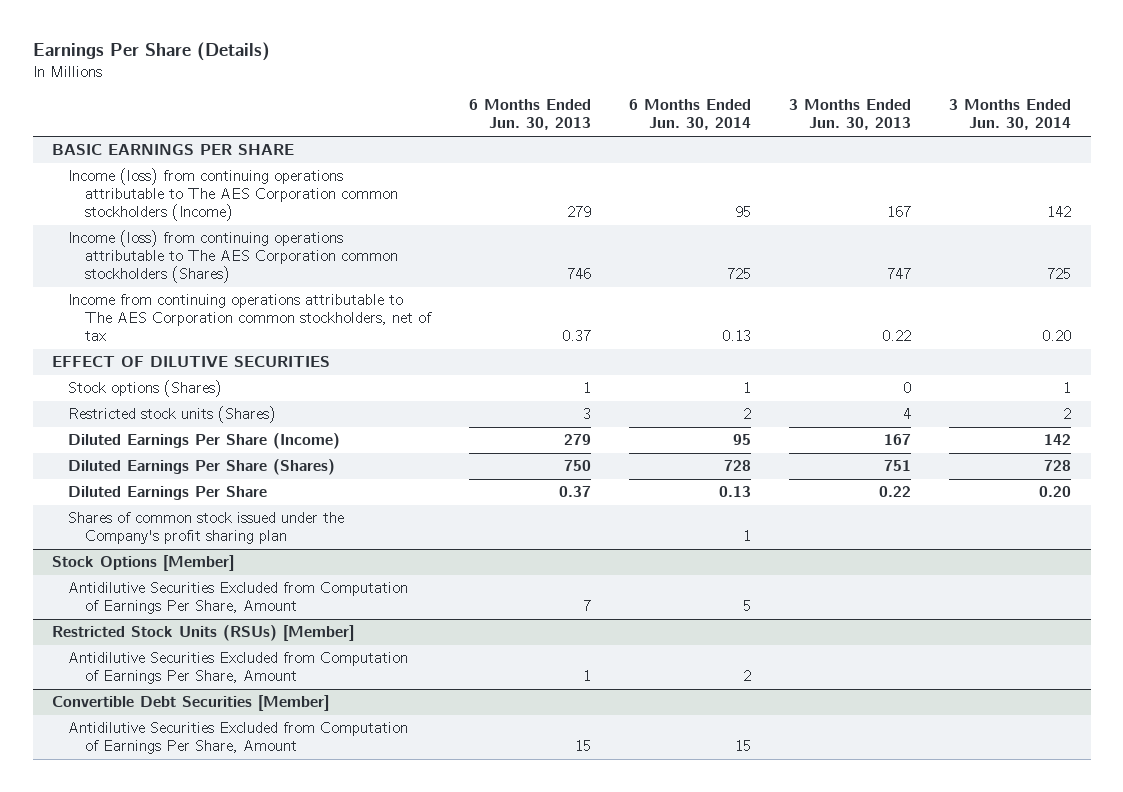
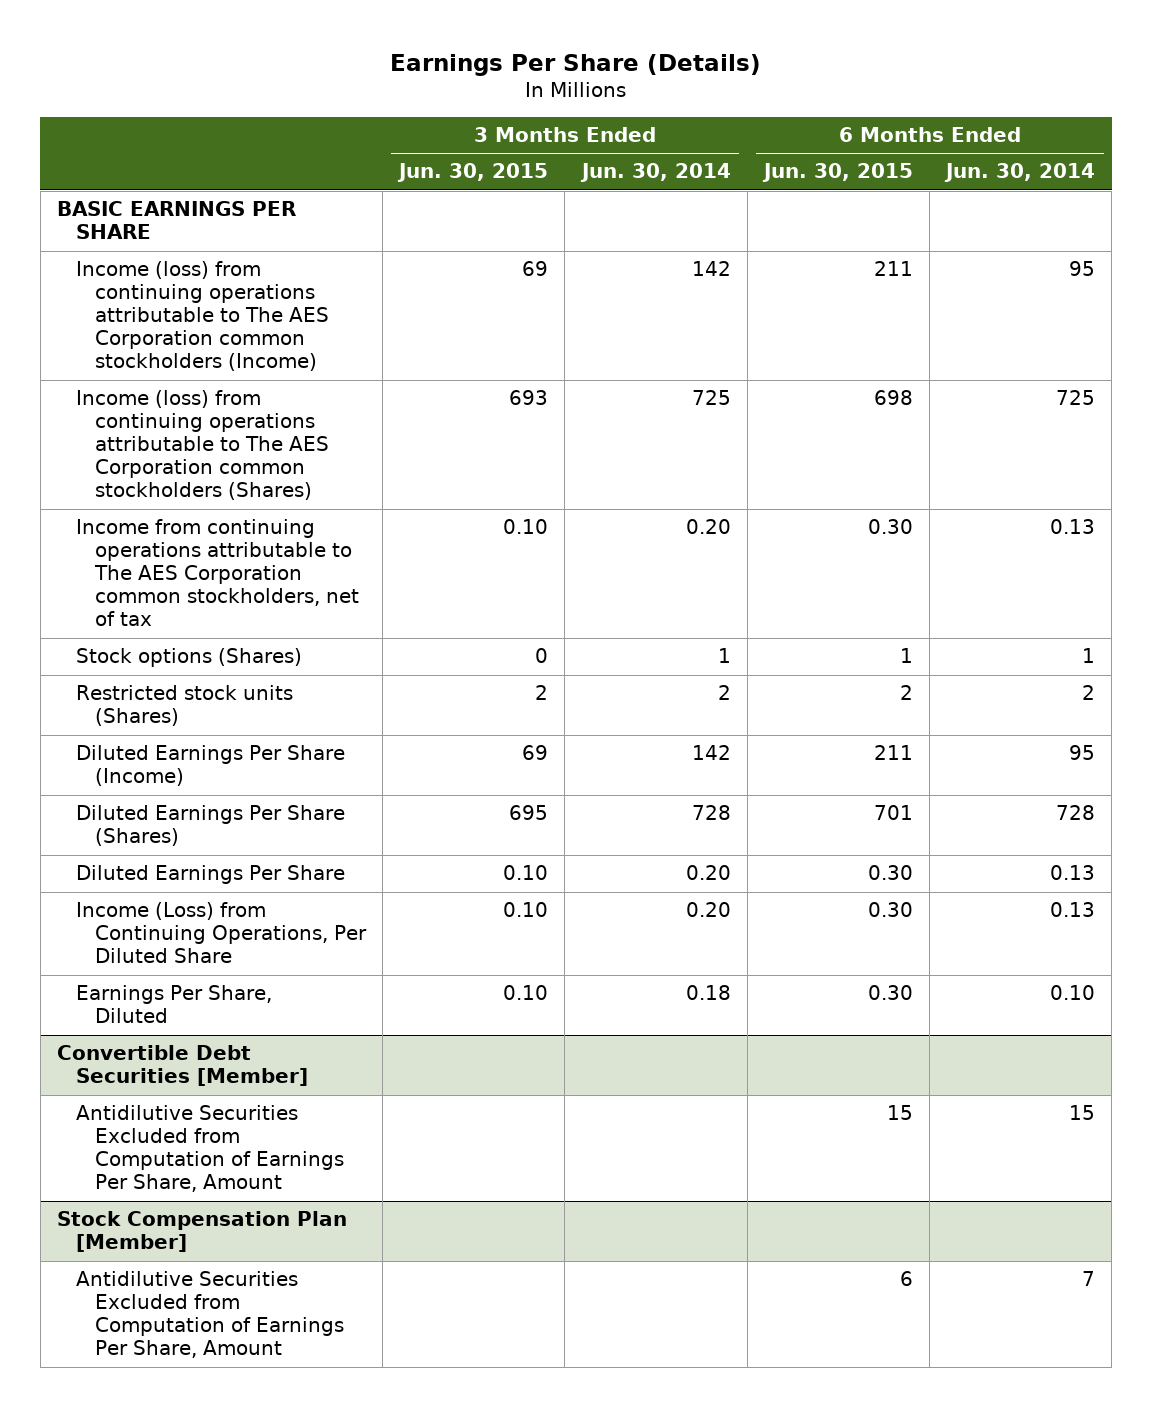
- | 6 Months Ended Jun. 30, 2013 | 6 Months Ended Jun. 30, 2014 | 3 Months Ended Jun. 30, 2013 | 3 Months Ended Jun. 30, 2014
+ | 3 Months Ended Jun. 30, 2015 | 3 Months Ended Jun. 30, 2014 | 6 Months Ended Jun. 30, 2015 | 6 Months Ended Jun. 30, 2014
- EFFECT OF DILUTIVE SECURITIES
- Shares of common stock issued under the Company's profit sharing plan | | 1 | |
- Stock Options [Member]
- Antidilutive Securities Excluded from Computation of Earnings Per Share, Amount | 7 | 5 | |
- Restricted Stock Units (RSUs) [Member]
- Antidilutive Securities Excluded from Computation of Earnings Per Share, Amount | 1 | 2 | |
+ Income (Loss) from Continuing Operations, Per Diluted Share | 0.10 | 0.20 | 0.30 | 0.13
+ Earnings Per Share, Diluted | 0.10 | 0.18 | 0.30 | 0.10
+ Stock Compensation Plan [Member]
+ Antidilutive Securities Excluded from Computation of Earnings Per Share, Amount | | | 6 | 7

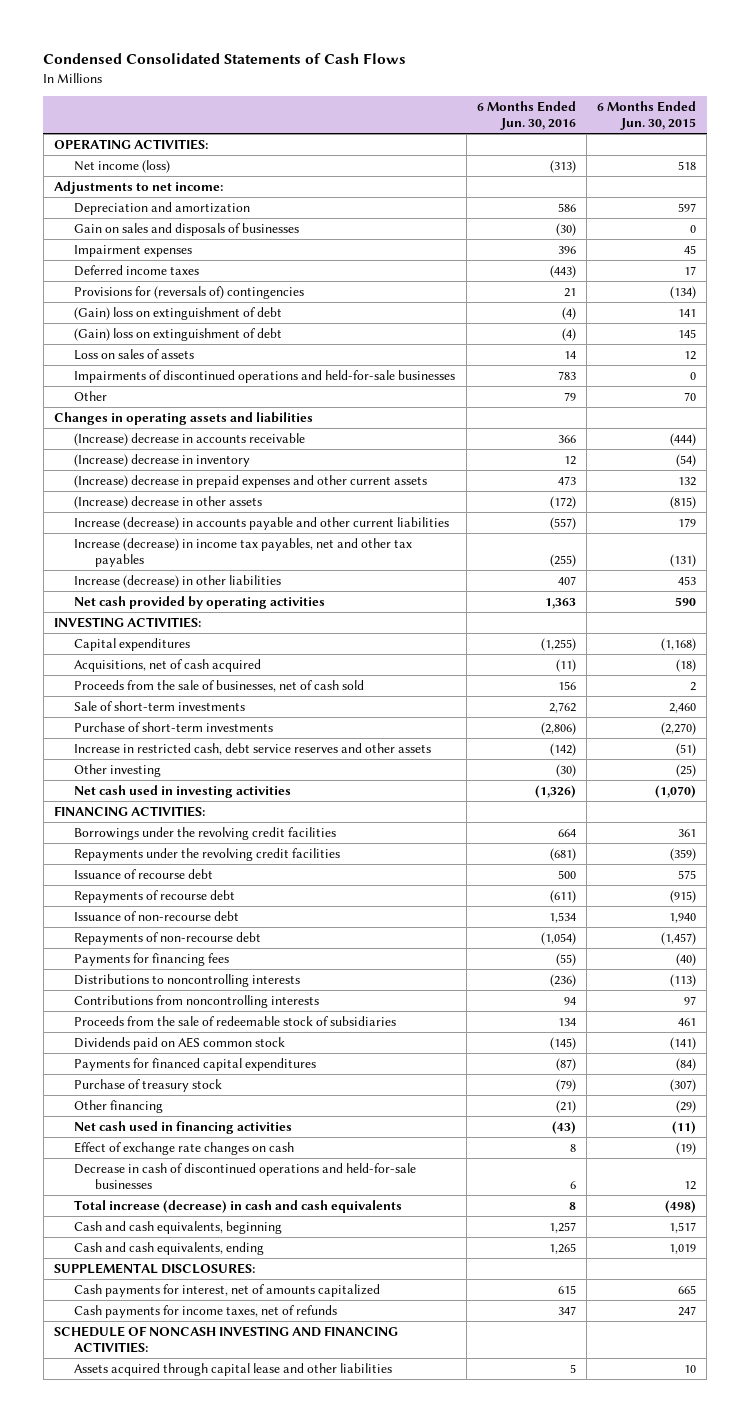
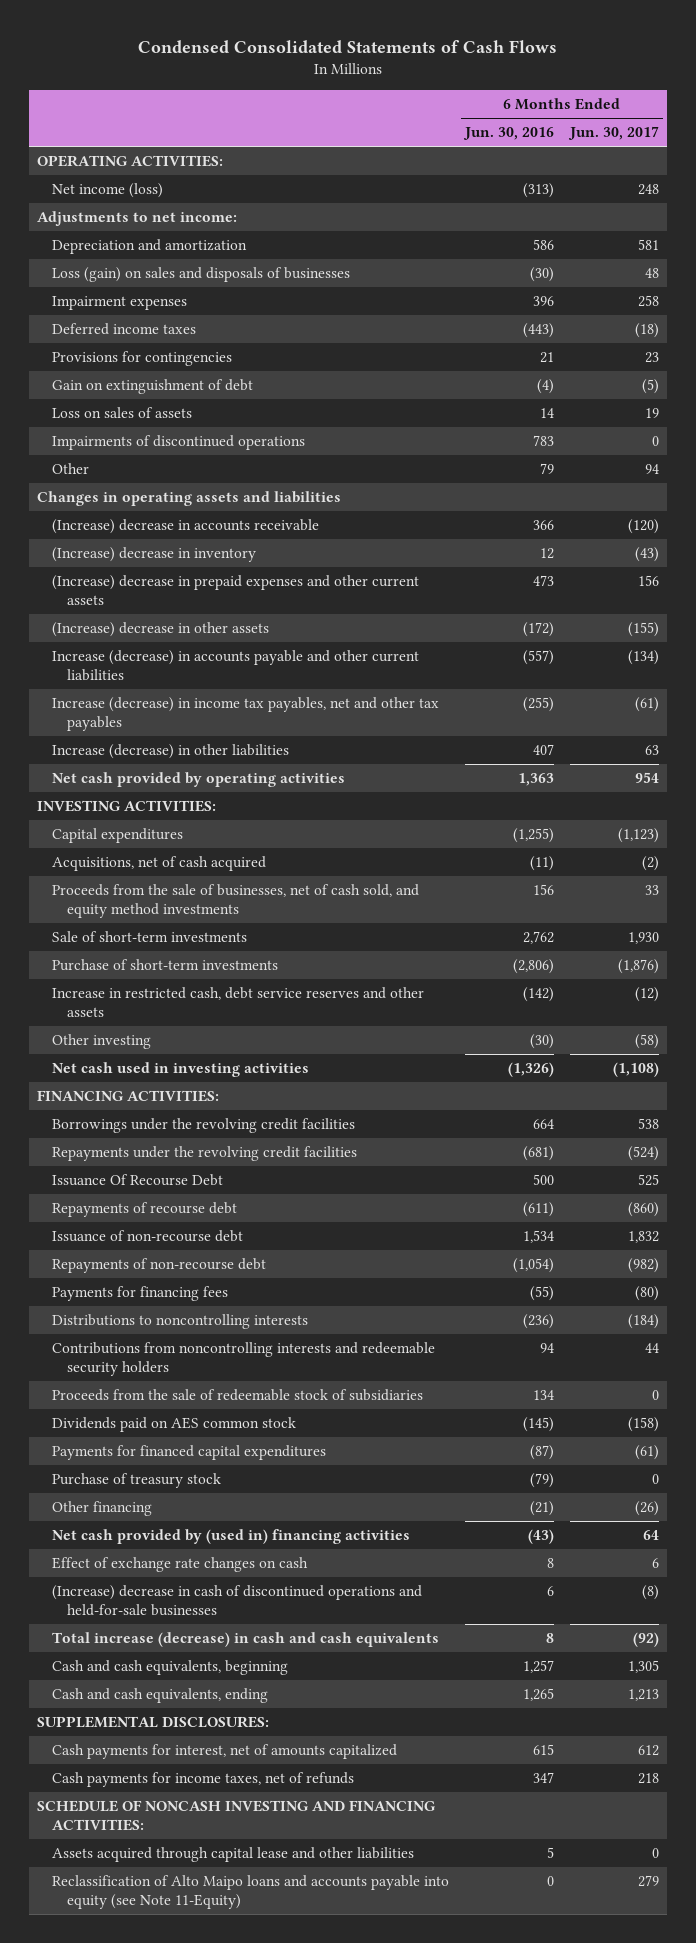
- | 6 Months Ended Jun. 30, 2016 | 6 Months Ended Jun. 30, 2015
+ | 6 Months Ended Jun. 30, 2016 | 6 Months Ended Jun. 30, 2017
- Gain on sales and disposals of businesses | (30) | 0
+ Loss (gain) on sales and disposals of businesses | (30) | 48
- Provisions for (reversals of) contingencies | 21 | (134)
- (Gain) loss on extinguishment of debt | (4) | 141
- (Gain) loss on extinguishment of debt | (4) | 145
+ Provisions for contingencies | 21 | 23
+ Gain on extinguishment of debt | (4) | (5)
- Impairments of discontinued operations and held-for-sale businesses | 783 | 0
+ Impairments of discontinued operations | 783 | 0
- Proceeds from the sale of businesses, net of cash sold | 156 | 2
+ Proceeds from the sale of businesses, net of cash sold, and equity method investments | 156 | 33
- Issuance of recourse debt | 500 | 575
+ Issuance Of Recourse Debt | 500 | 525
- Contributions from noncontrolling interests | 94 | 97
+ Contributions from noncontrolling interests and redeemable security holders | 94 | 44
- Net cash used in financing activities | (43) | (11)
+ Net cash provided by (used in) financing activities | (43) | 64
- Decrease in cash of discontinued operations and held-for-sale businesses | 6 | 12
+ (Increase) decrease in cash of discontinued operations and held-for-sale businesses | 6 | (8)
+ Reclassification of Alto Maipo loans and accounts payable into equity (see Note 11-Equity) | 0 | 279

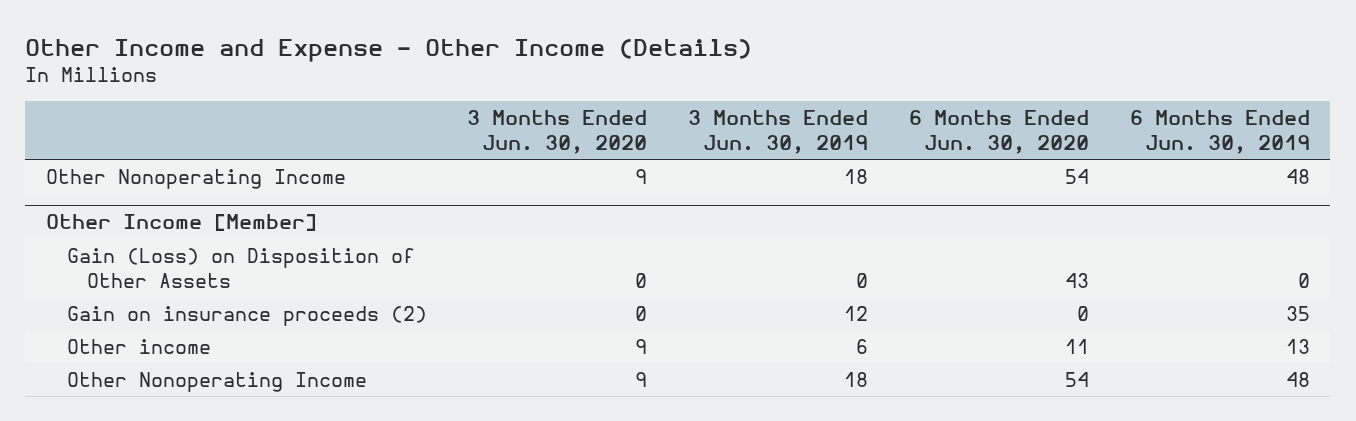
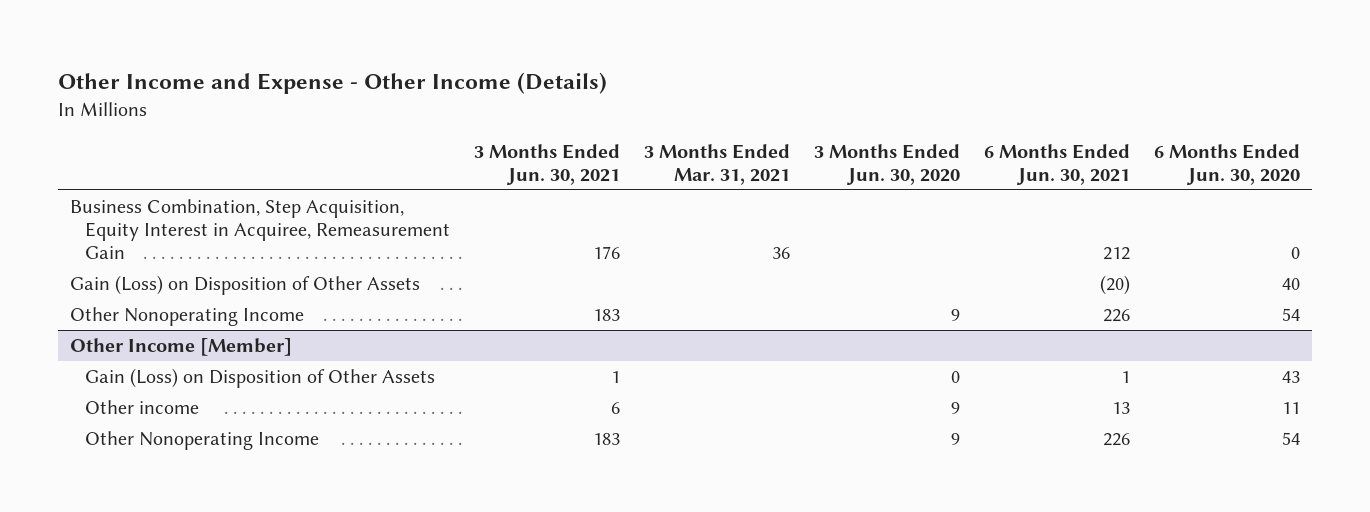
- | 3 Months Ended Jun. 30, 2020 | 3 Months Ended Jun. 30, 2019 | 6 Months Ended Jun. 30, 2020 | 6 Months Ended Jun. 30, 2019
+ | 3 Months Ended Jun. 30, 2021 | 3 Months Ended Mar. 31, 2021 | 3 Months Ended Jun. 30, 2020 | 6 Months Ended Jun. 30, 2021 | 6 Months Ended Jun. 30, 2020
+ Business Combination, Step Acquisition, Equity Interest in Acquiree, Remeasurement Gain | 176 | 36 | | 212 | 0
+ Gain (Loss) on Disposition of Other Assets | | | | (20) | 40
@ Other Income [Member]
- Gain on insurance proceeds (2) | 0 | 12 | 0 | 35

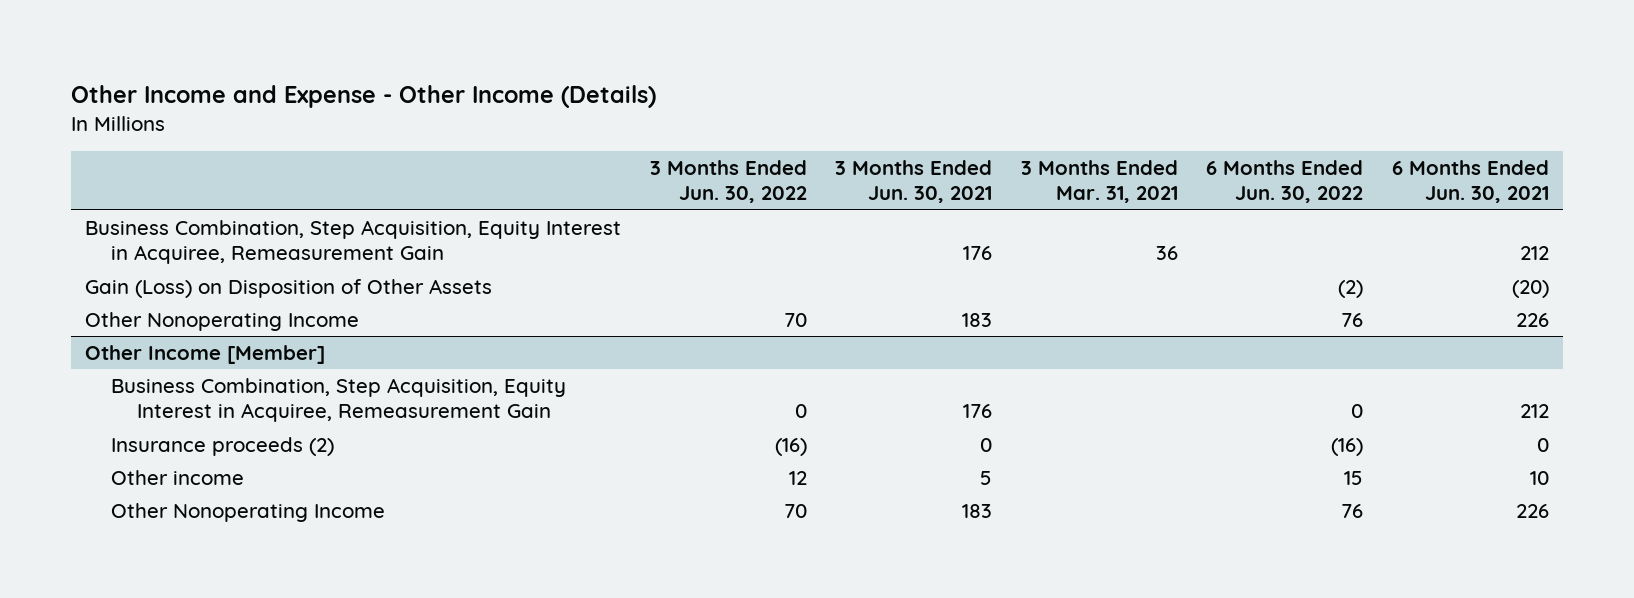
- | 3 Months Ended Jun. 30, 2021 | 3 Months Ended Mar. 31, 2021 | 3 Months Ended Jun. 30, 2020 | 6 Months Ended Jun. 30, 2021 | 6 Months Ended Jun. 30, 2020
+ | 3 Months Ended Jun. 30, 2022 | 3 Months Ended Jun. 30, 2021 | 3 Months Ended Mar. 31, 2021 | 6 Months Ended Jun. 30, 2022 | 6 Months Ended Jun. 30, 2021
@ Other Income [Member]
- Gain (Loss) on Disposition of Other Assets | 1 | | 0 | 1 | 43
- Other income | 6 | | 9 | 13 | 11
+ Business Combination, Step Acquisition, Equity Interest in Acquiree, Remeasurement Gain | 0 | 176 | | 0 | 212
+ Insurance proceeds (2) | (16) | 0 | | (16) | 0
+ Other income | 12 | 5 | | 15 | 10

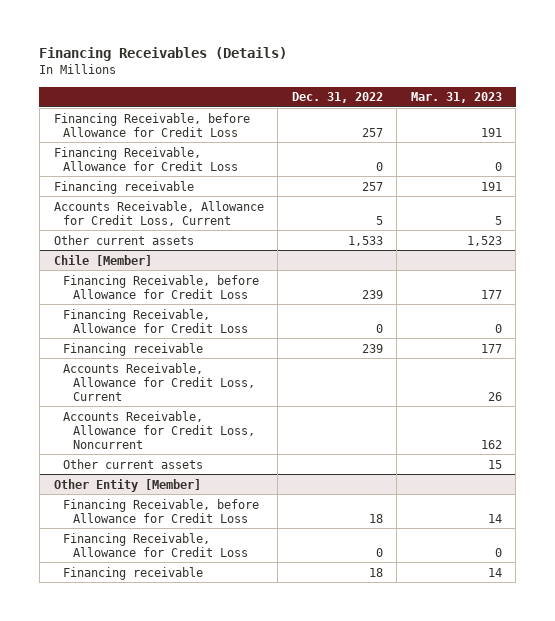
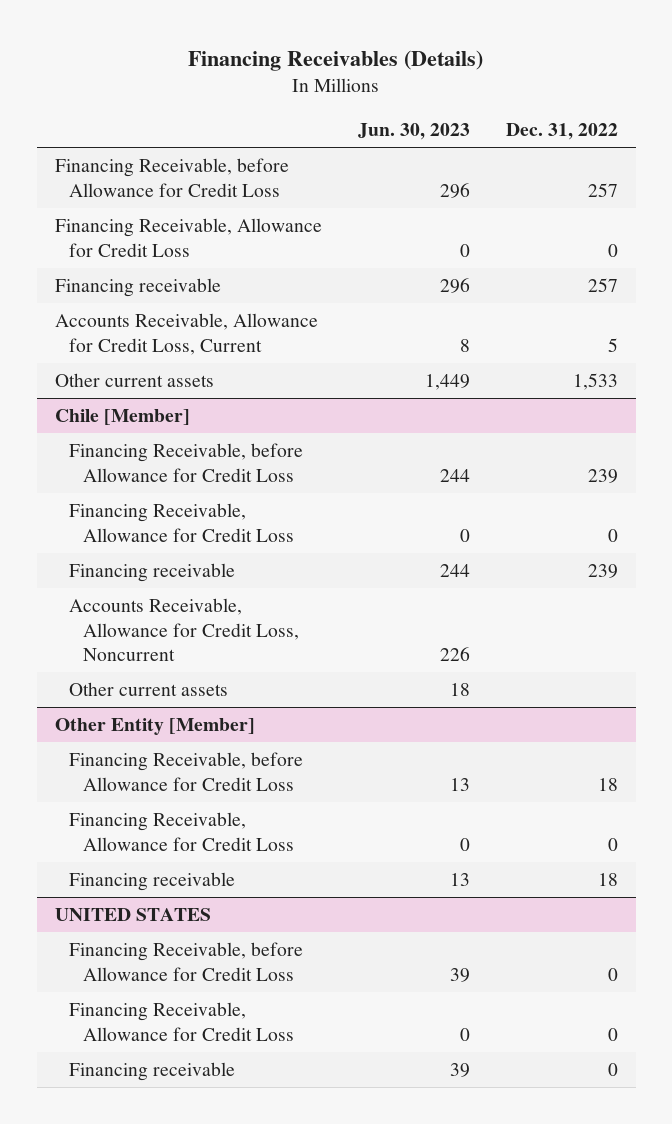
- | Dec. 31, 2022 | Mar. 31, 2023
+ | Jun. 30, 2023 | Dec. 31, 2022
@ Chile [Member]
- Accounts Receivable, Allowance for Credit Loss, Current | | 26
+ UNITED STATES
+ Financing Receivable, before Allowance for Credit Loss | 39 | 0
+ Financing Receivable, Allowance for Credit Loss | 0 | 0
+ Financing receivable | 39 | 0

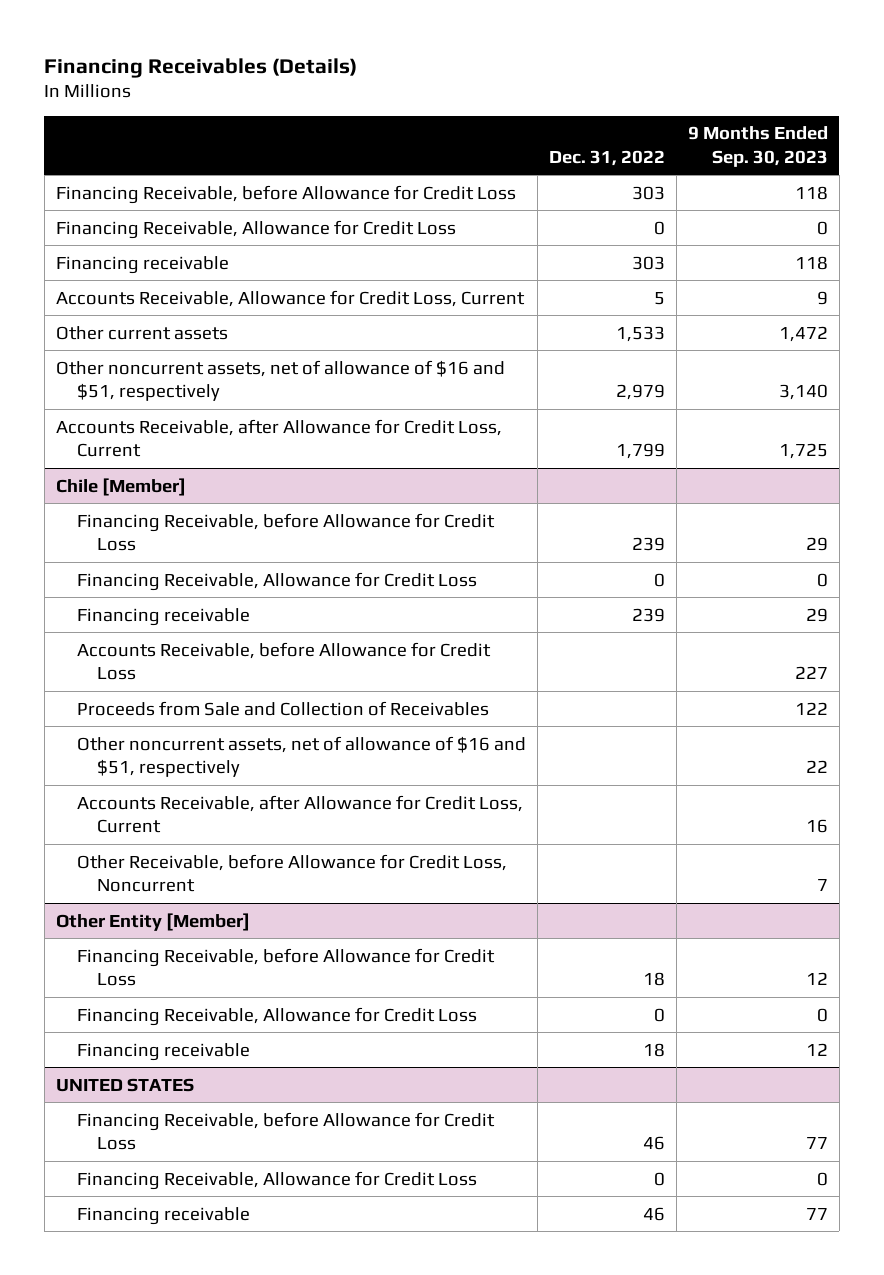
- | Jun. 30, 2023 | Dec. 31, 2022
+ | Dec. 31, 2022 | 9 Months Ended Sep. 30, 2023
- Financing Receivable, before Allowance for Credit Loss | 296 | 257
+ Financing Receivable, before Allowance for Credit Loss | 303 | 118
- Financing receivable | 296 | 257
+ Financing receivable | 303 | 118
+ Other noncurrent assets, net of allowance of $16 and $51, respectively | 2,979 | 3,140
+ Accounts Receivable, after Allowance for Credit Loss, Current | 1,799 | 1,725
@ Chile [Member]
- Accounts Receivable, Allowance for Credit Loss, Noncurrent | 226 |
- Other current assets | 18 |
+ Accounts Receivable, before Allowance for Credit Loss | | 227
+ Proceeds from Sale and Collection of Receivables | | 122
+ Other noncurrent assets, net of allowance of $16 and $51, respectively | | 22
+ Accounts Receivable, after Allowance for Credit Loss, Current | | 16
+ Other Receivable, before Allowance for Credit Loss, Noncurrent | | 7
@ UNITED STATES
- Financing Receivable, before Allowance for Credit Loss | 39 | 0
+ Financing Receivable, before Allowance for Credit Loss | 46 | 77
- Financing receivable | 39 | 0
+ Financing receivable | 46 | 77

